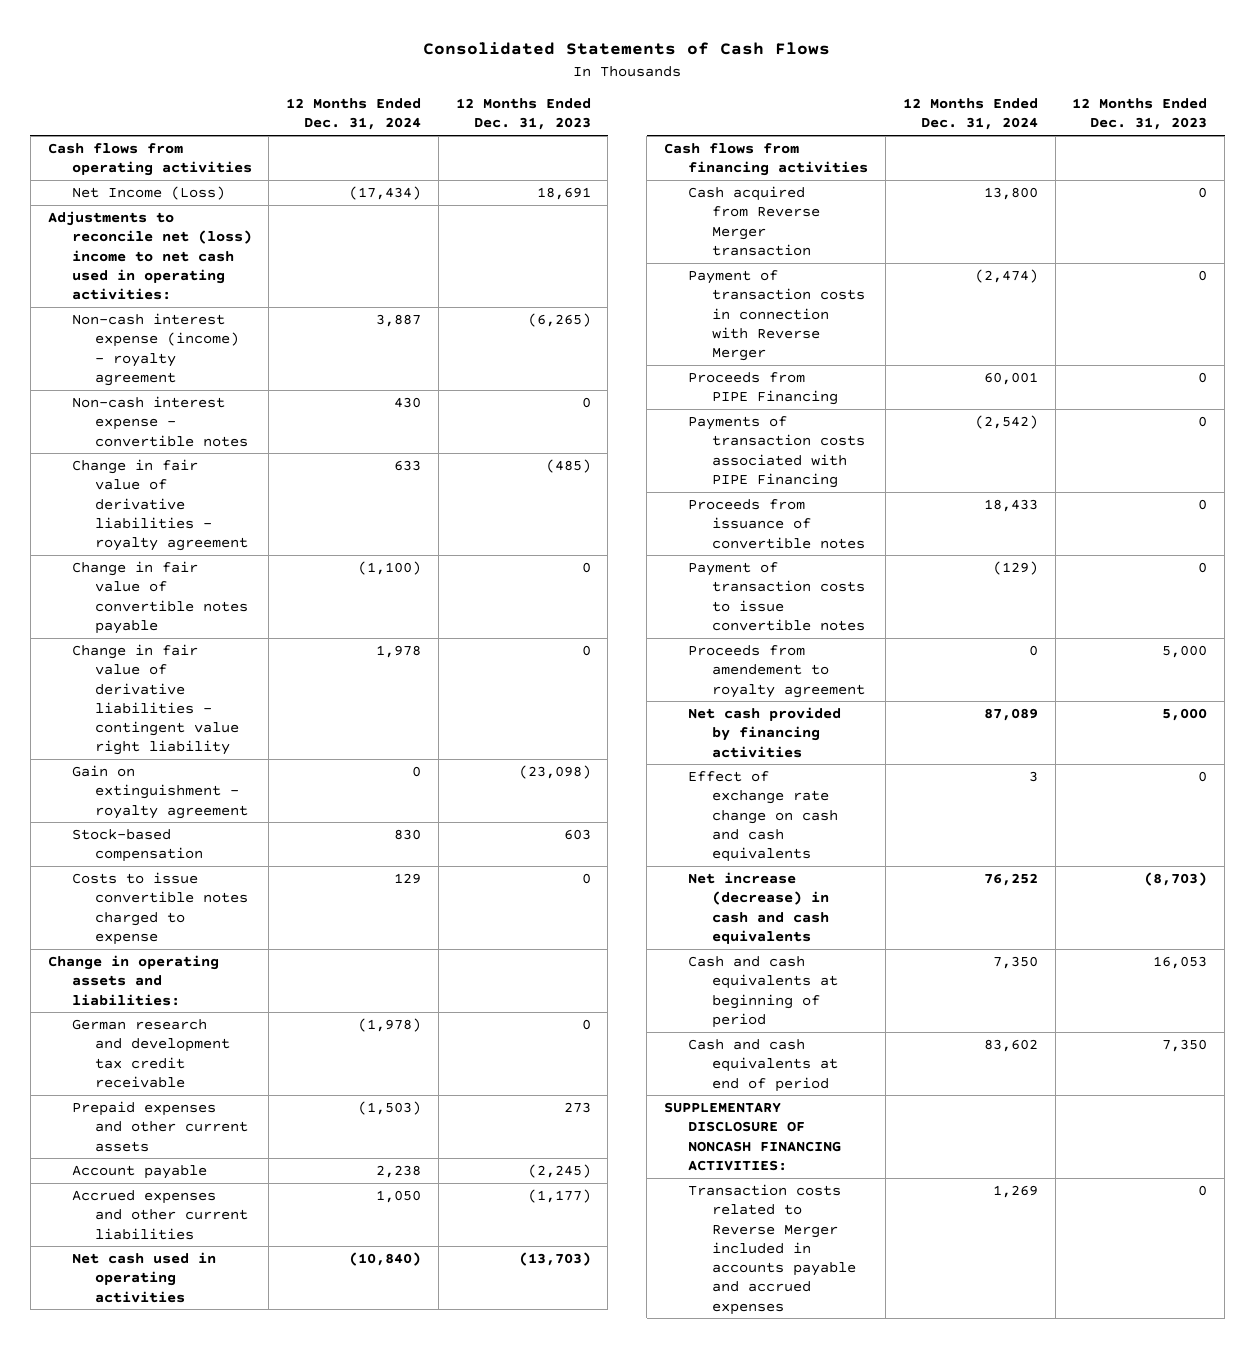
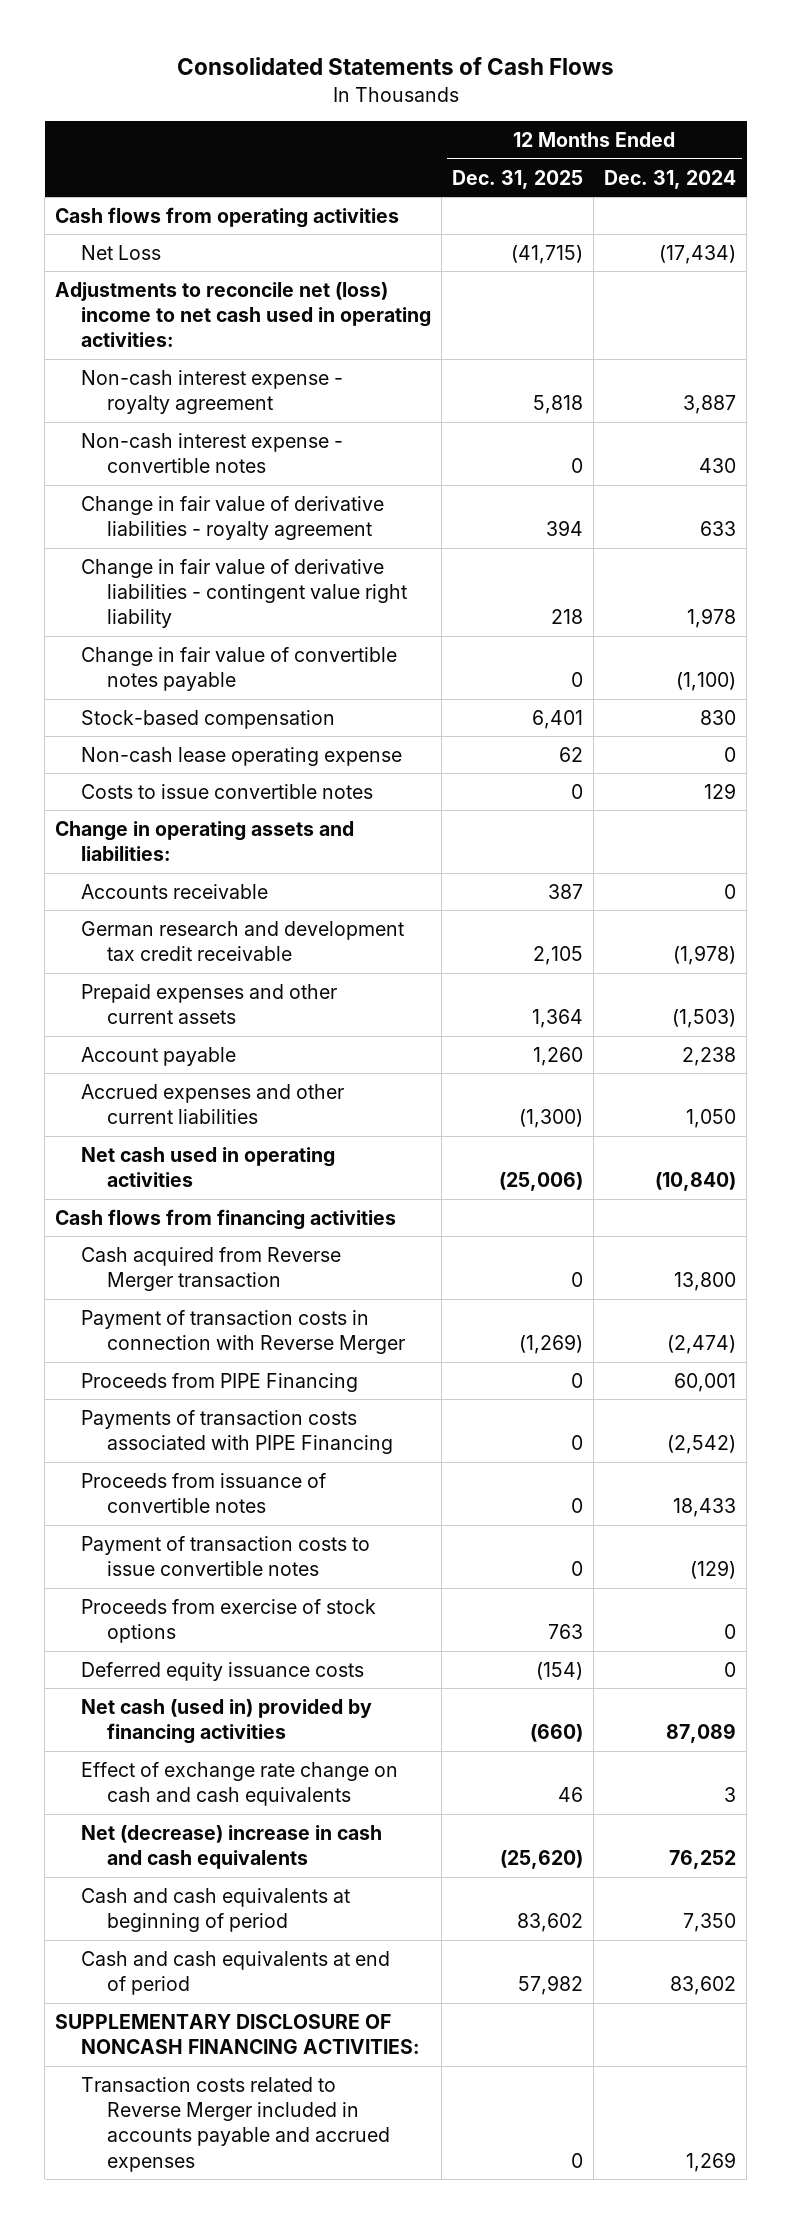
- | 12 Months Ended Dec. 31, 2024 | 12 Months Ended Dec. 31, 2023
+ | 12 Months Ended Dec. 31, 2025 | 12 Months Ended Dec. 31, 2024
- Net Income (Loss) | (17,434) | 18,691
+ Net Loss | (41,715) | (17,434)
- Non-cash interest expense (income) - royalty agreement | 3,887 | (6,265)
+ Non-cash interest expense - royalty agreement | 5,818 | 3,887
- Gain on extinguishment - royalty agreement | 0 | (23,098)
moved down: Change in fair value of convertible notes payable | 0 | (1,100)
- Costs to issue convertible notes charged to expense | 129 | 0
+ Non-cash lease operating expense | 62 | 0
+ Costs to issue convertible notes | 0 | 129
+ Accounts receivable | 387 | 0
- Proceeds from amendement to royalty agreement | 0 | 5,000
- Net cash provided by financing activities | 87,089 | 5,000
+ Proceeds from exercise of stock options | 763 | 0
+ Deferred equity issuance costs | (154) | 0
+ Net cash (used in) provided by financing activities | (660) | 87,089
- Net increase (decrease) in cash and cash equivalents | 76,252 | (8,703)
+ Net (decrease) increase in cash and cash equivalents | (25,620) | 76,252

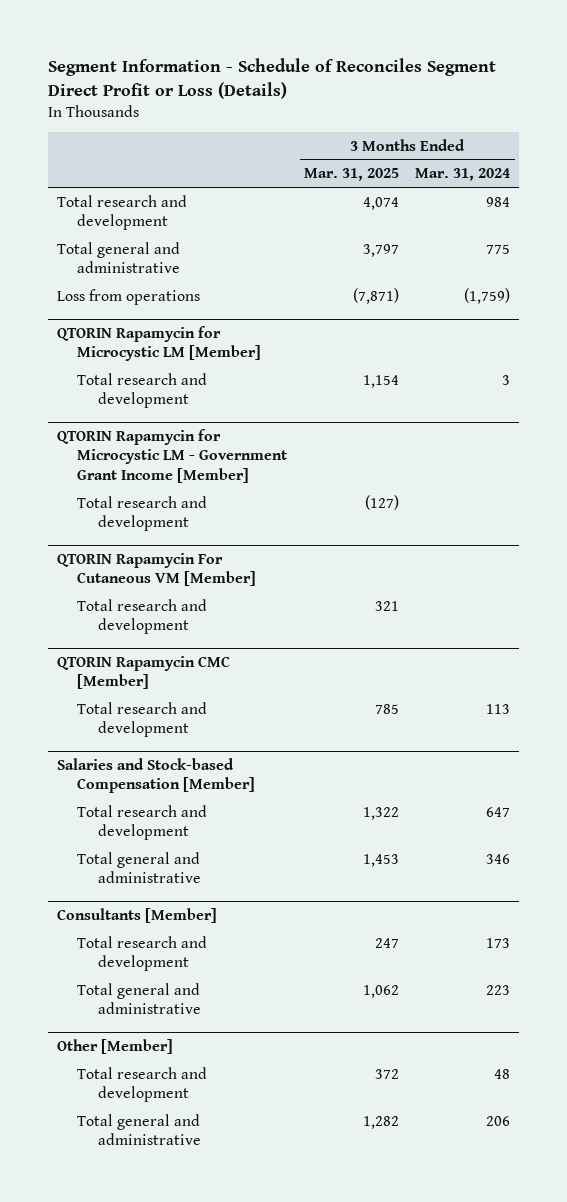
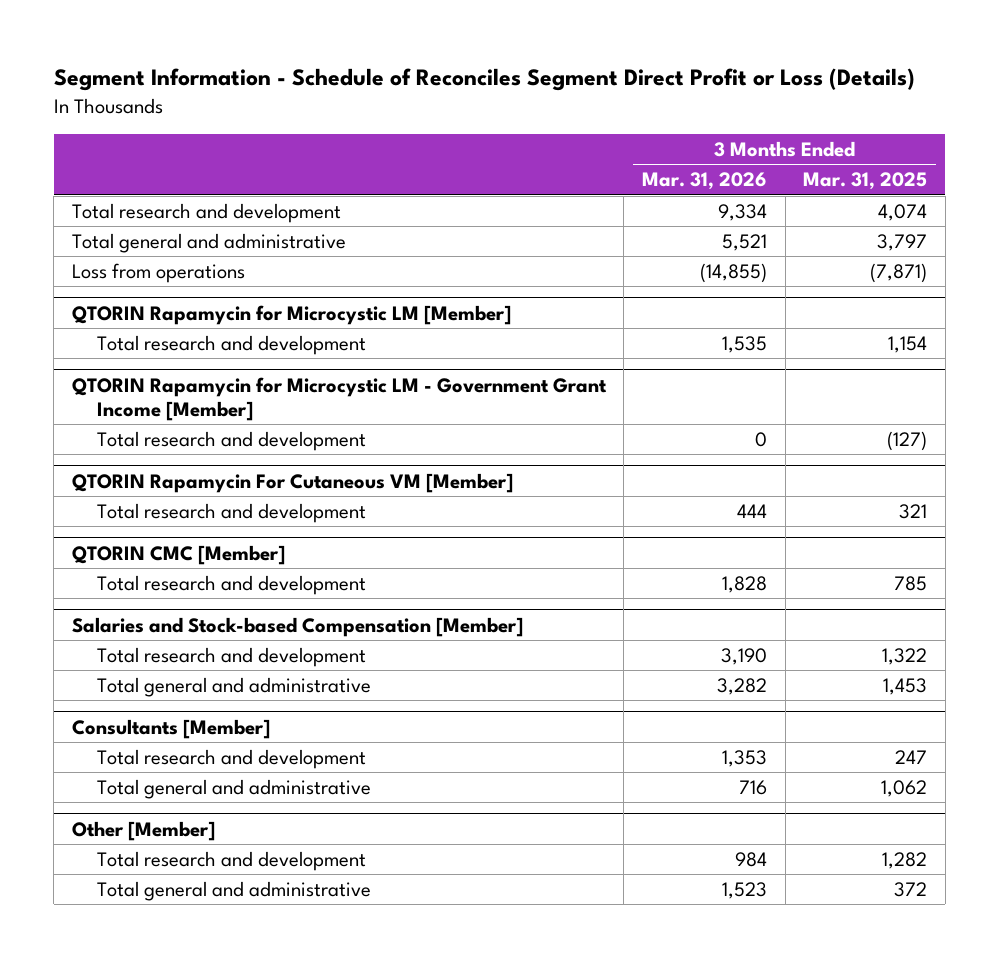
- | 3 Months Ended Mar. 31, 2025 | 3 Months Ended Mar. 31, 2024
+ | 3 Months Ended Mar. 31, 2026 | 3 Months Ended Mar. 31, 2025
- QTORIN Rapamycin CMC [Member]
+ QTORIN CMC [Member]
@ Other [Member]
- Total research and development | 372 | 48
- Total general and administrative | 1,282 | 206
+ Total research and development | 984 | 1,282
+ Total general and administrative | 1,523 | 372

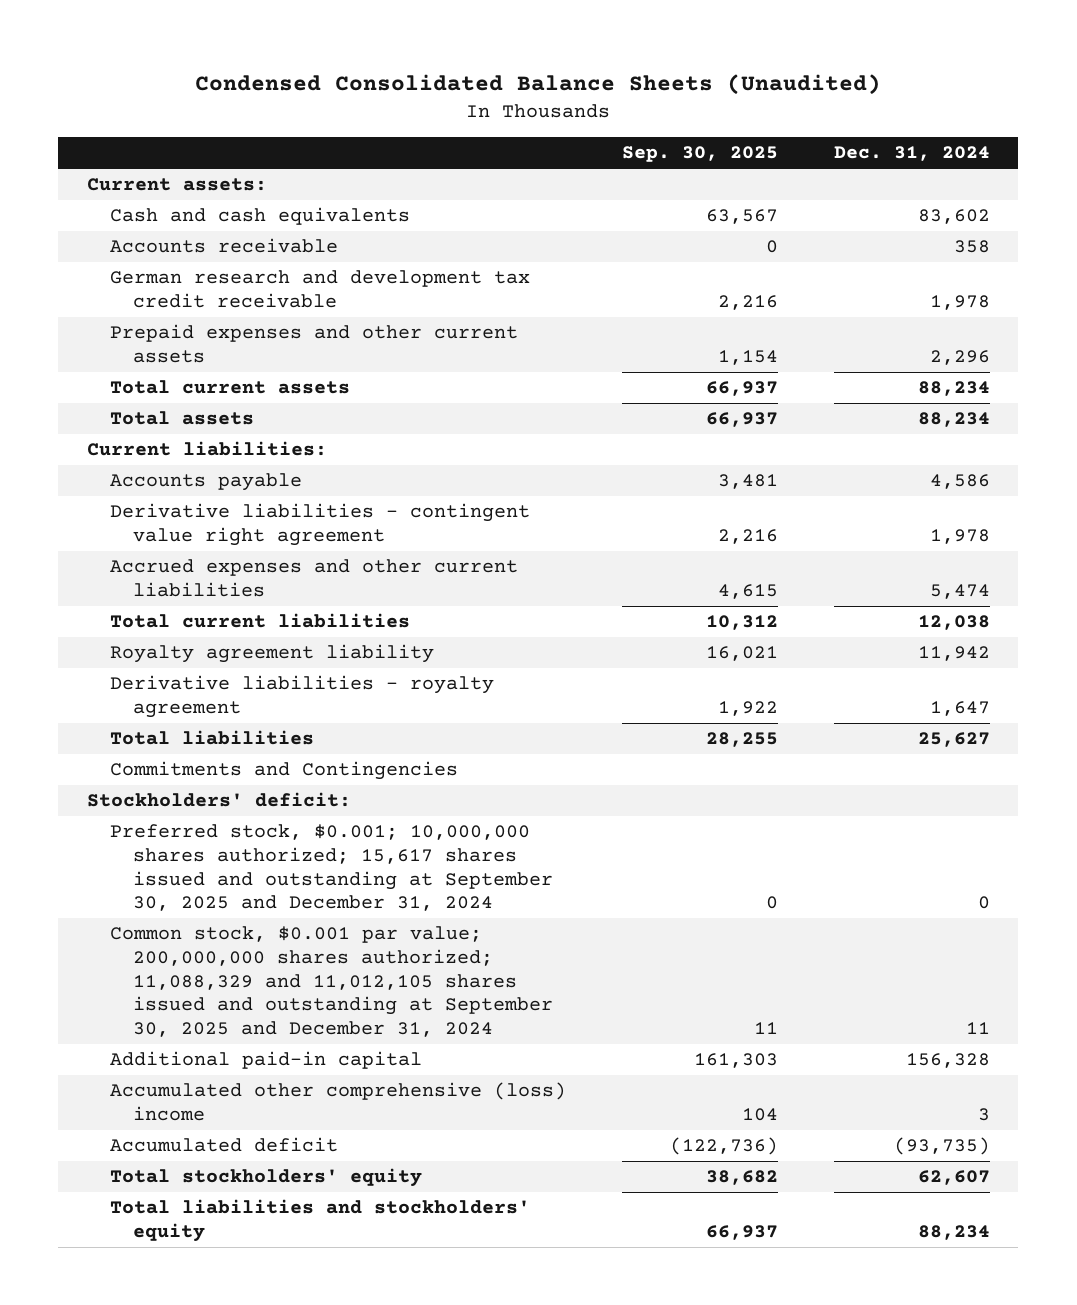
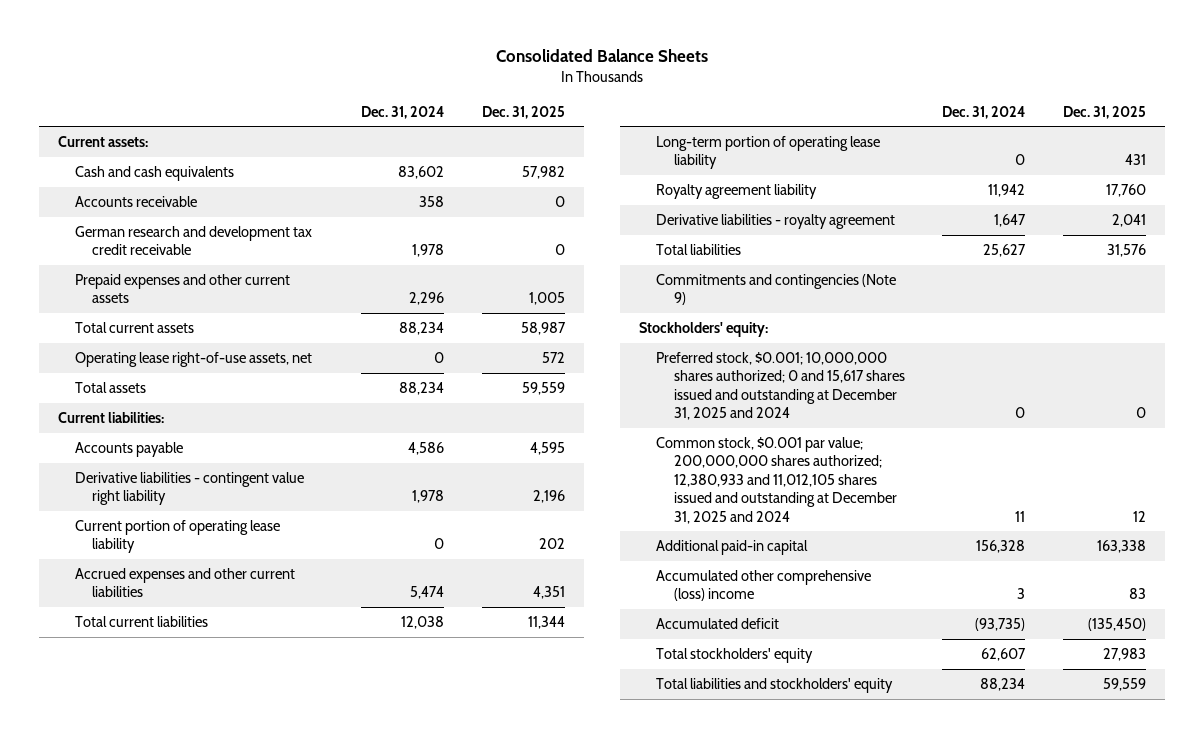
- Condensed Consolidated Balance Sheets (Unaudited)
+ Consolidated Balance Sheets
- | Sep. 30, 2025 | Dec. 31, 2024
+ | Dec. 31, 2024 | Dec. 31, 2025
+ Operating lease right-of-use assets, net | 0 | 572
- Derivative liabilities - contingent value right agreement | 2,216 | 1,978
+ Derivative liabilities - contingent value right liability | 1,978 | 2,196
+ Current portion of operating lease liability | 0 | 202
+ Long-term portion of operating lease liability | 0 | 431
- Commitments and Contingencies
- Stockholders' deficit:
- Preferred stock, $0.001; 10,000,000 shares authorized; 15,617 shares issued and outstanding at September 30, 2025 and December 31, 2024 | 0 | 0
- Common stock, $0.001 par value; 200,000,000 shares authorized; 11,088,329 and 11,012,105 shares issued and outstanding at September 30, 2025 and December 31, 2024 | 11 | 11
+ Commitments and contingencies (Note 9)
+ Stockholders' equity:
+ Preferred stock, $0.001; 10,000,000 shares authorized; 0 and 15,617 shares issued and outstanding at December 31, 2025 and 2024 | 0 | 0
+ Common stock, $0.001 par value; 200,000,000 shares authorized; 12,380,933 and 11,012,105 shares issued and outstanding at December 31, 2025 and 2024 | 11 | 12

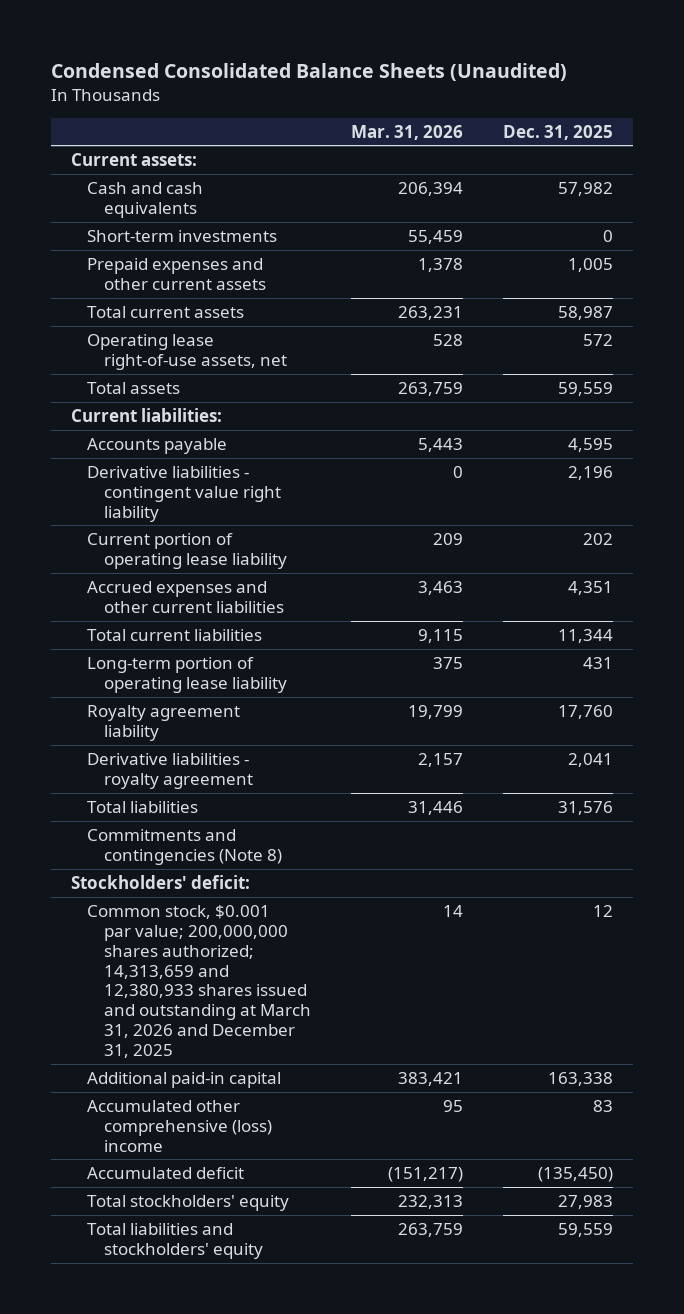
- Consolidated Balance Sheets
+ Condensed Consolidated Balance Sheets (Unaudited)
- | Dec. 31, 2024 | Dec. 31, 2025
+ | Mar. 31, 2026 | Dec. 31, 2025
- Accounts receivable | 358 | 0
- German research and development tax credit receivable | 1,978 | 0
+ Short-term investments | 55,459 | 0
- Commitments and contingencies (Note 9)
- Stockholders' equity:
- Preferred stock, $0.001; 10,000,000 shares authorized; 0 and 15,617 shares issued and outstanding at December 31, 2025 and 2024 | 0 | 0
- Common stock, $0.001 par value; 200,000,000 shares authorized; 12,380,933 and 11,012,105 shares issued and outstanding at December 31, 2025 and 2024 | 11 | 12
+ Commitments and contingencies (Note 8)
+ Stockholders' deficit:
+ Common stock, $0.001 par value; 200,000,000 shares authorized; 14,313,659 and 12,380,933 shares issued and outstanding at March 31, 2026 and December 31, 2025 | 14 | 12

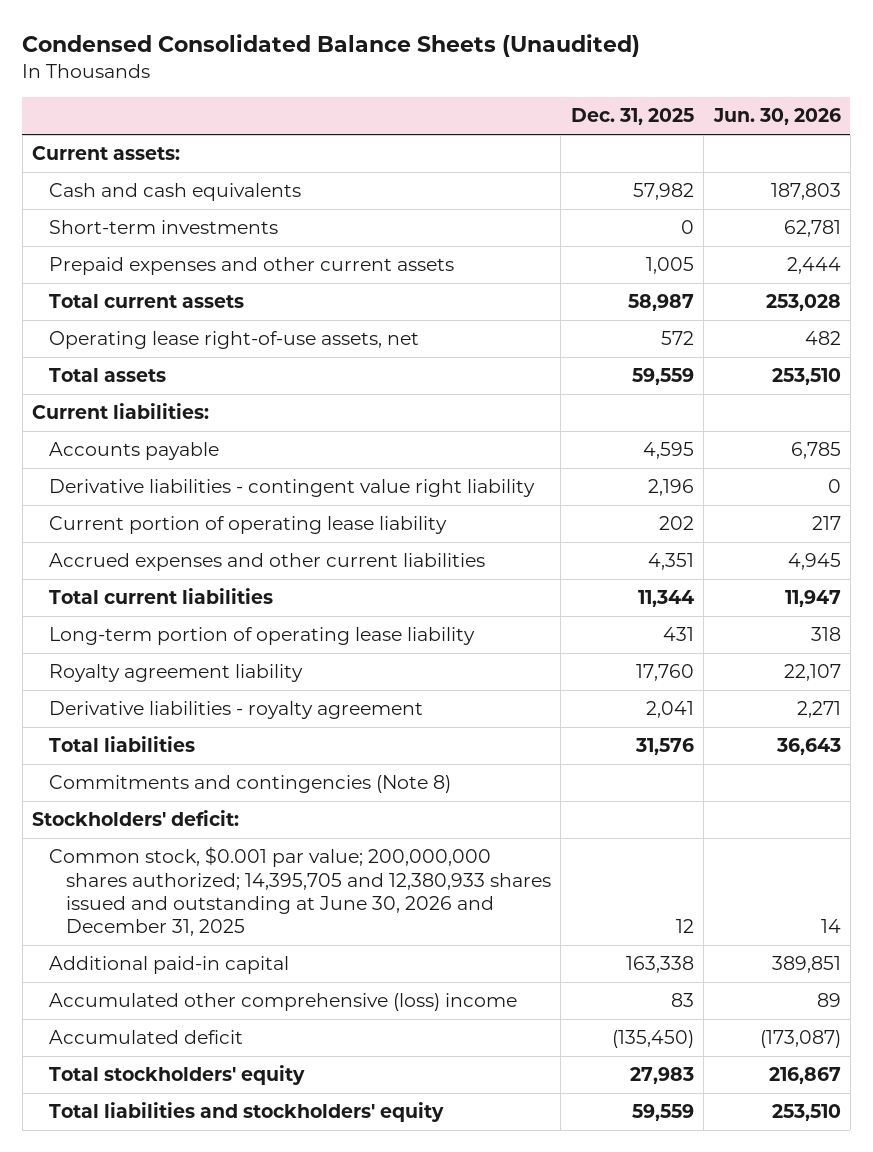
- | Mar. 31, 2026 | Dec. 31, 2025
+ | Dec. 31, 2025 | Jun. 30, 2026
- Common stock, $0.001 par value; 200,000,000 shares authorized; 14,313,659 and 12,380,933 shares issued and outstanding at March 31, 2026 and December 31, 2025 | 14 | 12
+ Common stock, $0.001 par value; 200,000,000 shares authorized; 14,395,705 and 12,380,933 shares issued and outstanding at June 30, 2026 and December 31, 2025 | 12 | 14

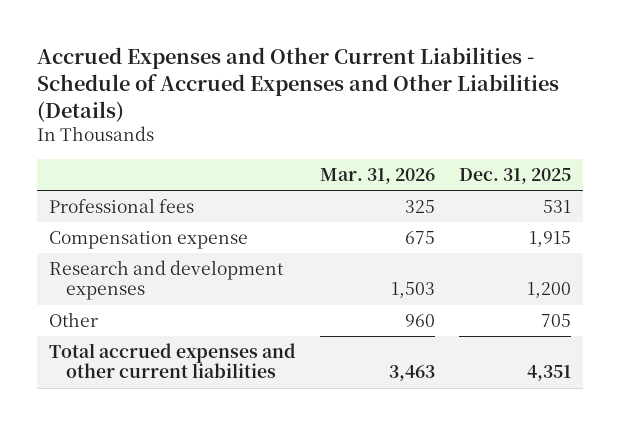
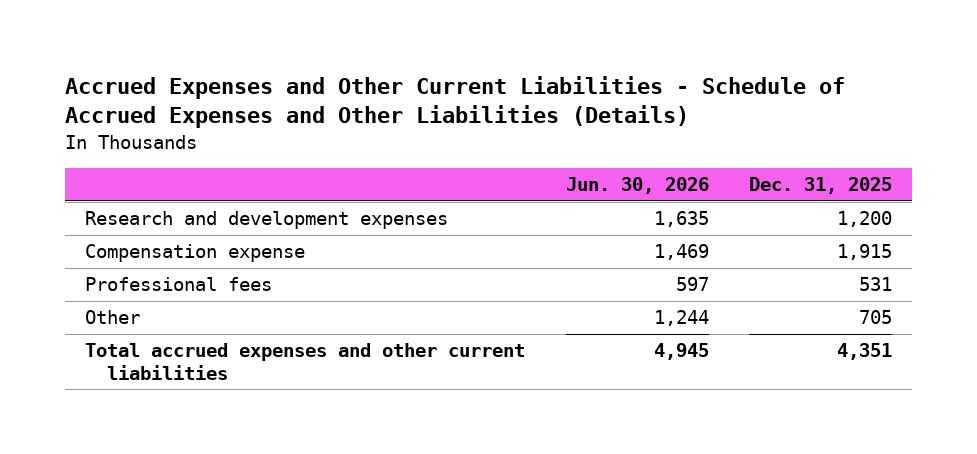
- | Mar. 31, 2026 | Dec. 31, 2025
+ | Jun. 30, 2026 | Dec. 31, 2025
moved down: Compensation expense | 1,469 | 1,915
moved down: Professional fees | 597 | 531

